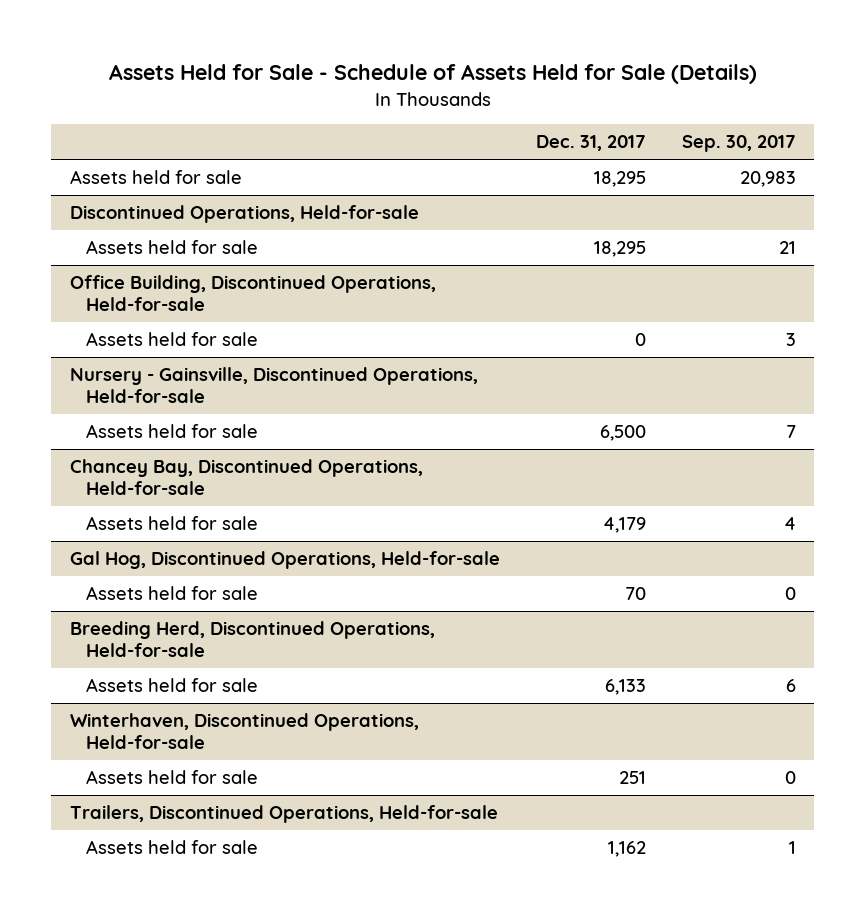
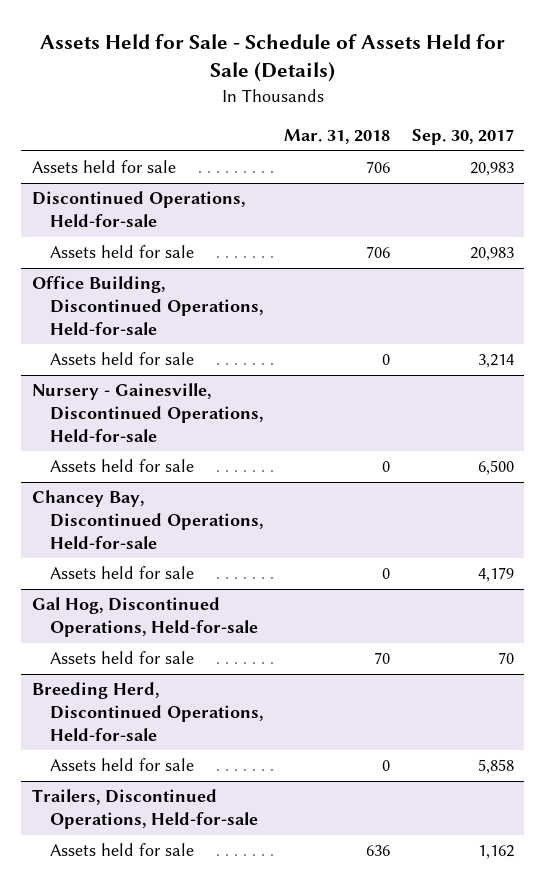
- | Dec. 31, 2017 | Sep. 30, 2017
+ | Mar. 31, 2018 | Sep. 30, 2017
@ Discontinued Operations, Held-for-sale
- Assets held for sale | 18,295 | 21
+ Assets held for sale | 706 | 20,983
@ Office Building, Discontinued Operations, Held-for-sale
- Assets held for sale | 0 | 3
- Nursery - Gainsville, Discontinued Operations, Held-for-sale
- Assets held for sale | 6,500 | 7
@ Office Building, Discontinued Operations, Held-for-sale
+ Assets held for sale | 0 | 3,214
+ Nursery - Gainesville, Discontinued Operations, Held-for-sale
+ Assets held for sale | 0 | 6,500
@ Chancey Bay, Discontinued Operations, Held-for-sale
- Assets held for sale | 4,179 | 4
+ Assets held for sale | 0 | 4,179
@ Gal Hog, Discontinued Operations, Held-for-sale
- Assets held for sale | 70 | 0
+ Assets held for sale | 70 | 70
@ Breeding Herd, Discontinued Operations, Held-for-sale
- Assets held for sale | 6,133 | 6
- Winterhaven, Discontinued Operations, Held-for-sale
- Assets held for sale | 251 | 0
@ Breeding Herd, Discontinued Operations, Held-for-sale
+ Assets held for sale | 0 | 5,858
@ Trailers, Discontinued Operations, Held-for-sale
- Assets held for sale | 1,162 | 1
+ Assets held for sale | 636 | 1,162

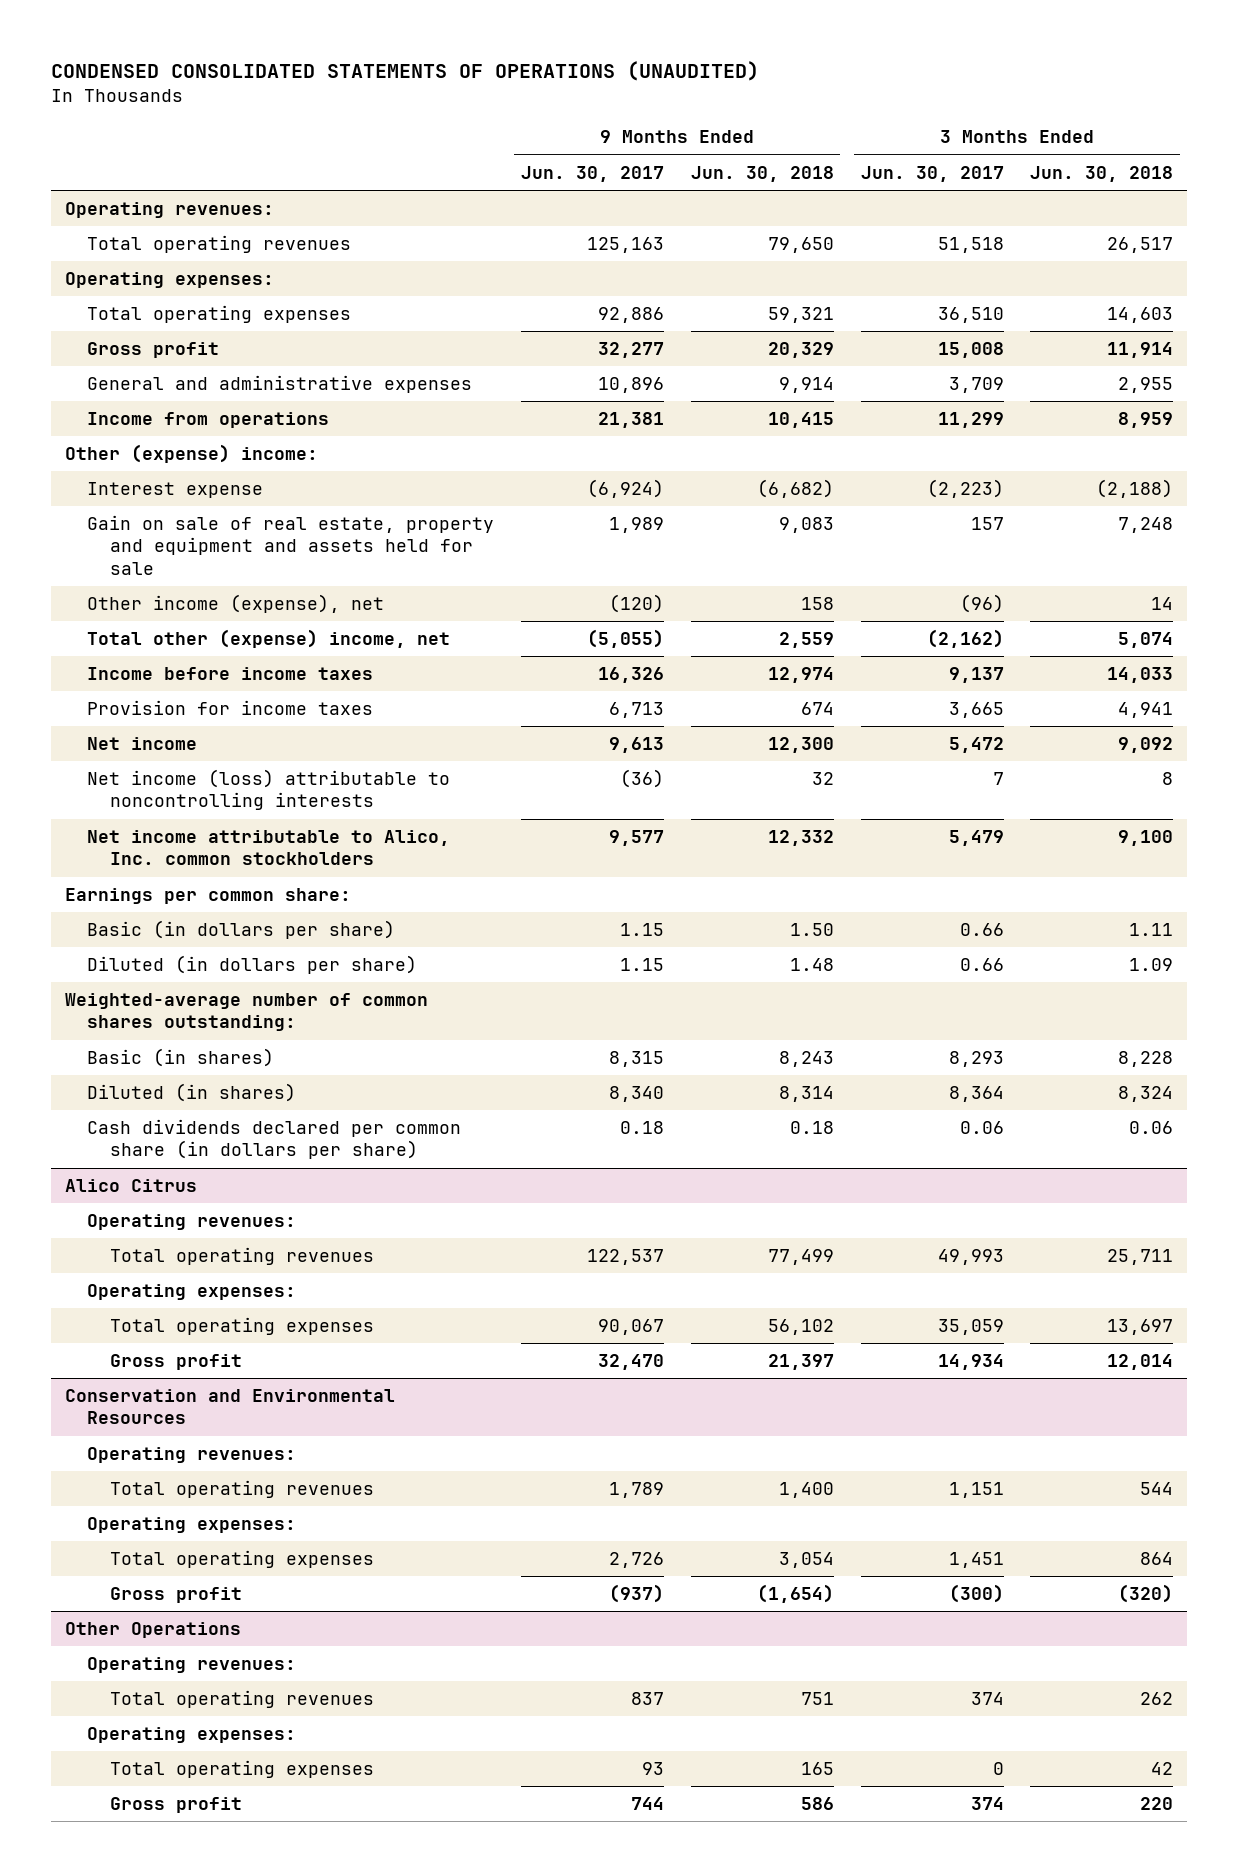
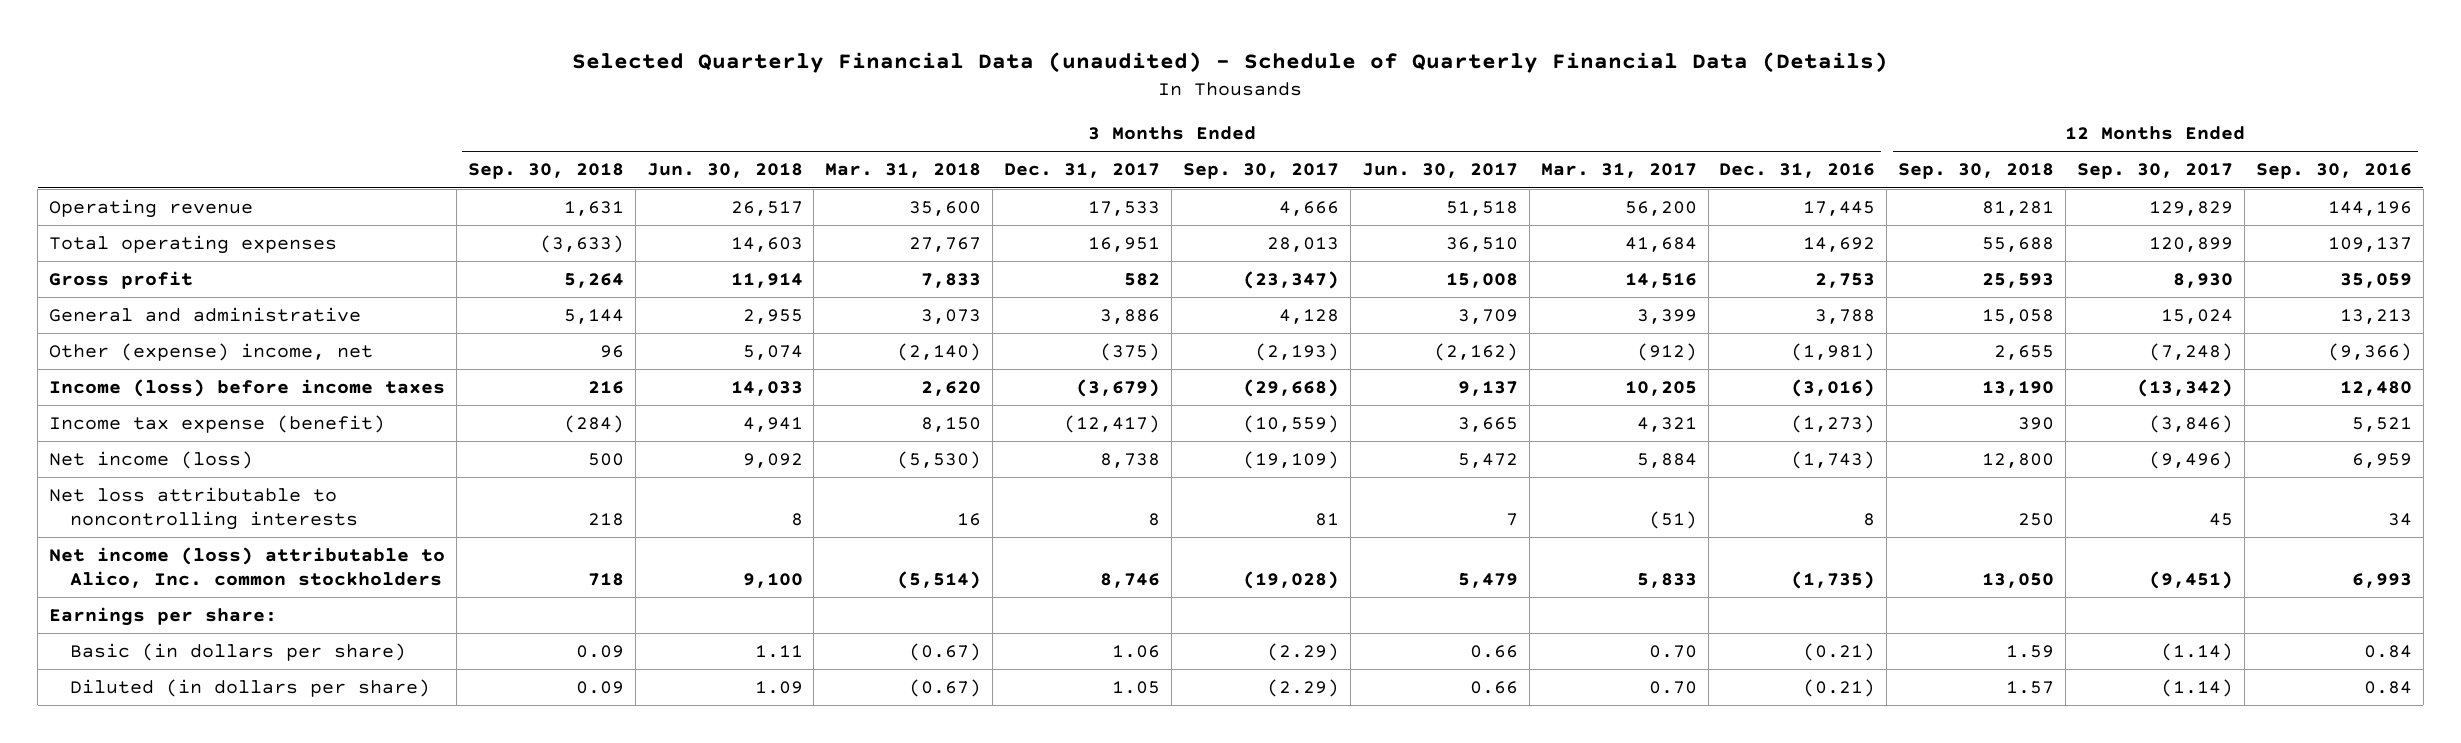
- CONDENSED CONSOLIDATED STATEMENTS OF OPERATIONS (UNAUDITED)
+ Selected Quarterly Financial Data (unaudited) - Schedule of Quarterly Financial Data (Details)
- | 9 Months Ended Jun. 30, 2017 | 9 Months Ended Jun. 30, 2018 | 3 Months Ended Jun. 30, 2017 | 3 Months Ended Jun. 30, 2018
+ | 3 Months Ended Sep. 30, 2018 | 3 Months Ended Jun. 30, 2018 | 3 Months Ended Mar. 31, 2018 | 3 Months Ended Dec. 31, 2017 | 3 Months Ended Sep. 30, 2017 | 3 Months Ended Jun. 30, 2017 | 3 Months Ended Mar. 31, 2017 | 3 Months Ended Dec. 31, 2016 | 12 Months Ended Sep. 30, 2018 | 12 Months Ended Sep. 30, 2017 | 12 Months Ended Sep. 30, 2016
- Operating revenues:
- Total operating revenues | 125,163 | 79,650 | 51,518 | 26,517
- Operating expenses:
+ Operating revenue | 1,631 | 26,517 | 35,600 | 17,533 | 4,666 | 51,518 | 56,200 | 17,445 | 81,281 | 129,829 | 144,196
- General and administrative expenses | 10,896 | 9,914 | 3,709 | 2,955
- Income from operations | 21,381 | 10,415 | 11,299 | 8,959
- Other (expense) income:
- Interest expense | (6,924) | (6,682) | (2,223) | (2,188)
- Gain on sale of real estate, property and equipment and assets held for sale | 1,989 | 9,083 | 157 | 7,248
- Other income (expense), net | (120) | 158 | (96) | 14
- Total other (expense) income, net | (5,055) | 2,559 | (2,162) | 5,074
- Income before income taxes | 16,326 | 12,974 | 9,137 | 14,033
- Provision for income taxes | 6,713 | 674 | 3,665 | 4,941
- Net income | 9,613 | 12,300 | 5,472 | 9,092
- Net income (loss) attributable to noncontrolling interests | (36) | 32 | 7 | 8
- Net income attributable to Alico, Inc. common stockholders | 9,577 | 12,332 | 5,479 | 9,100
- Earnings per common share:
+ General and administrative | 5,144 | 2,955 | 3,073 | 3,886 | 4,128 | 3,709 | 3,399 | 3,788 | 15,058 | 15,024 | 13,213
+ Other (expense) income, net | 96 | 5,074 | (2,140) | (375) | (2,193) | (2,162) | (912) | (1,981) | 2,655 | (7,248) | (9,366)
+ Income (loss) before income taxes | 216 | 14,033 | 2,620 | (3,679) | (29,668) | 9,137 | 10,205 | (3,016) | 13,190 | (13,342) | 12,480
+ Income tax expense (benefit) | (284) | 4,941 | 8,150 | (12,417) | (10,559) | 3,665 | 4,321 | (1,273) | 390 | (3,846) | 5,521
+ Net income (loss) | 500 | 9,092 | (5,530) | 8,738 | (19,109) | 5,472 | 5,884 | (1,743) | 12,800 | (9,496) | 6,959
+ Net loss attributable to noncontrolling interests | 218 | 8 | 16 | 8 | 81 | 7 | (51) | 8 | 250 | 45 | 34
+ Net income (loss) attributable to Alico, Inc. common stockholders | 718 | 9,100 | (5,514) | 8,746 | (19,028) | 5,479 | 5,833 | (1,735) | 13,050 | (9,451) | 6,993
+ Earnings per share:
- Weighted-average number of common shares outstanding:
- Basic (in shares) | 8,315 | 8,243 | 8,293 | 8,228
- Diluted (in shares) | 8,340 | 8,314 | 8,364 | 8,324
- Cash dividends declared per common share (in dollars per share) | 0.18 | 0.18 | 0.06 | 0.06
- Alico Citrus
- Operating revenues:
- Total operating revenues | 122,537 | 77,499 | 49,993 | 25,711
- Operating expenses:
- Total operating expenses | 90,067 | 56,102 | 35,059 | 13,697
- Gross profit | 32,470 | 21,397 | 14,934 | 12,014
- Conservation and Environmental Resources
- Operating revenues:
- Total operating revenues | 1,789 | 1,400 | 1,151 | 544
- Operating expenses:
- Total operating expenses | 2,726 | 3,054 | 1,451 | 864
- Gross profit | (937) | (1,654) | (300) | (320)
- Other Operations
- Operating revenues:
- Total operating revenues | 837 | 751 | 374 | 262
- Operating expenses:
- Total operating expenses | 93 | 165 | 0 | 42
- Gross profit | 744 | 586 | 374 | 220

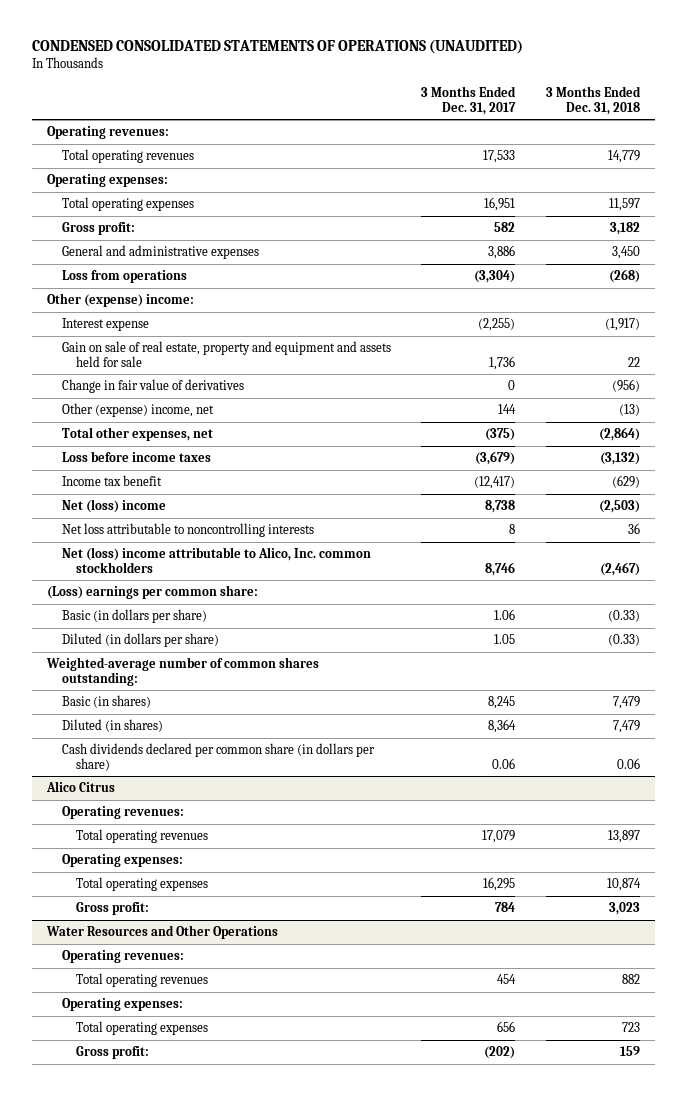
- Selected Quarterly Financial Data (unaudited) - Schedule of Quarterly Financial Data (Details)
+ CONDENSED CONSOLIDATED STATEMENTS OF OPERATIONS (UNAUDITED)
- | 3 Months Ended Sep. 30, 2018 | 3 Months Ended Jun. 30, 2018 | 3 Months Ended Mar. 31, 2018 | 3 Months Ended Dec. 31, 2017 | 3 Months Ended Sep. 30, 2017 | 3 Months Ended Jun. 30, 2017 | 3 Months Ended Mar. 31, 2017 | 3 Months Ended Dec. 31, 2016 | 12 Months Ended Sep. 30, 2018 | 12 Months Ended Sep. 30, 2017 | 12 Months Ended Sep. 30, 2016
+ | 3 Months Ended Dec. 31, 2017 | 3 Months Ended Dec. 31, 2018
- Operating revenue | 1,631 | 26,517 | 35,600 | 17,533 | 4,666 | 51,518 | 56,200 | 17,445 | 81,281 | 129,829 | 144,196
+ Operating revenues:
+ Total operating revenues | 17,533 | 14,779
+ Operating expenses:
- Gross profit | 5,264 | 11,914 | 7,833 | 582 | (23,347) | 15,008 | 14,516 | 2,753 | 25,593 | 8,930 | 35,059
- General and administrative | 5,144 | 2,955 | 3,073 | 3,886 | 4,128 | 3,709 | 3,399 | 3,788 | 15,058 | 15,024 | 13,213
- Other (expense) income, net | 96 | 5,074 | (2,140) | (375) | (2,193) | (2,162) | (912) | (1,981) | 2,655 | (7,248) | (9,366)
- Income (loss) before income taxes | 216 | 14,033 | 2,620 | (3,679) | (29,668) | 9,137 | 10,205 | (3,016) | 13,190 | (13,342) | 12,480
- Income tax expense (benefit) | (284) | 4,941 | 8,150 | (12,417) | (10,559) | 3,665 | 4,321 | (1,273) | 390 | (3,846) | 5,521
- Net income (loss) | 500 | 9,092 | (5,530) | 8,738 | (19,109) | 5,472 | 5,884 | (1,743) | 12,800 | (9,496) | 6,959
+ Gross profit: | 582 | 3,182
+ General and administrative expenses | 3,886 | 3,450
+ Loss from operations | (3,304) | (268)
+ Other (expense) income:
+ Interest expense | (2,255) | (1,917)
+ Gain on sale of real estate, property and equipment and assets held for sale | 1,736 | 22
+ Change in fair value of derivatives | 0 | (956)
+ Other (expense) income, net | 144 | (13)
+ Total other expenses, net | (375) | (2,864)
+ Loss before income taxes | (3,679) | (3,132)
+ Income tax benefit | (12,417) | (629)
+ Net (loss) income | 8,738 | (2,503)
- Net income (loss) attributable to Alico, Inc. common stockholders | 718 | 9,100 | (5,514) | 8,746 | (19,028) | 5,479 | 5,833 | (1,735) | 13,050 | (9,451) | 6,993
- Earnings per share:
+ Net (loss) income attributable to Alico, Inc. common stockholders | 8,746 | (2,467)
+ (Loss) earnings per common share:
+ Weighted-average number of common shares outstanding:
+ Basic (in shares) | 8,245 | 7,479
+ Diluted (in shares) | 8,364 | 7,479
+ Cash dividends declared per common share (in dollars per share) | 0.06 | 0.06
+ Alico Citrus
+ Operating revenues:
+ Total operating revenues | 17,079 | 13,897
+ Operating expenses:
+ Total operating expenses | 16,295 | 10,874
+ Gross profit: | 784 | 3,023
+ Water Resources and Other Operations
+ Operating revenues:
+ Total operating revenues | 454 | 882
+ Operating expenses:
+ Total operating expenses | 656 | 723
+ Gross profit: | (202) | 159

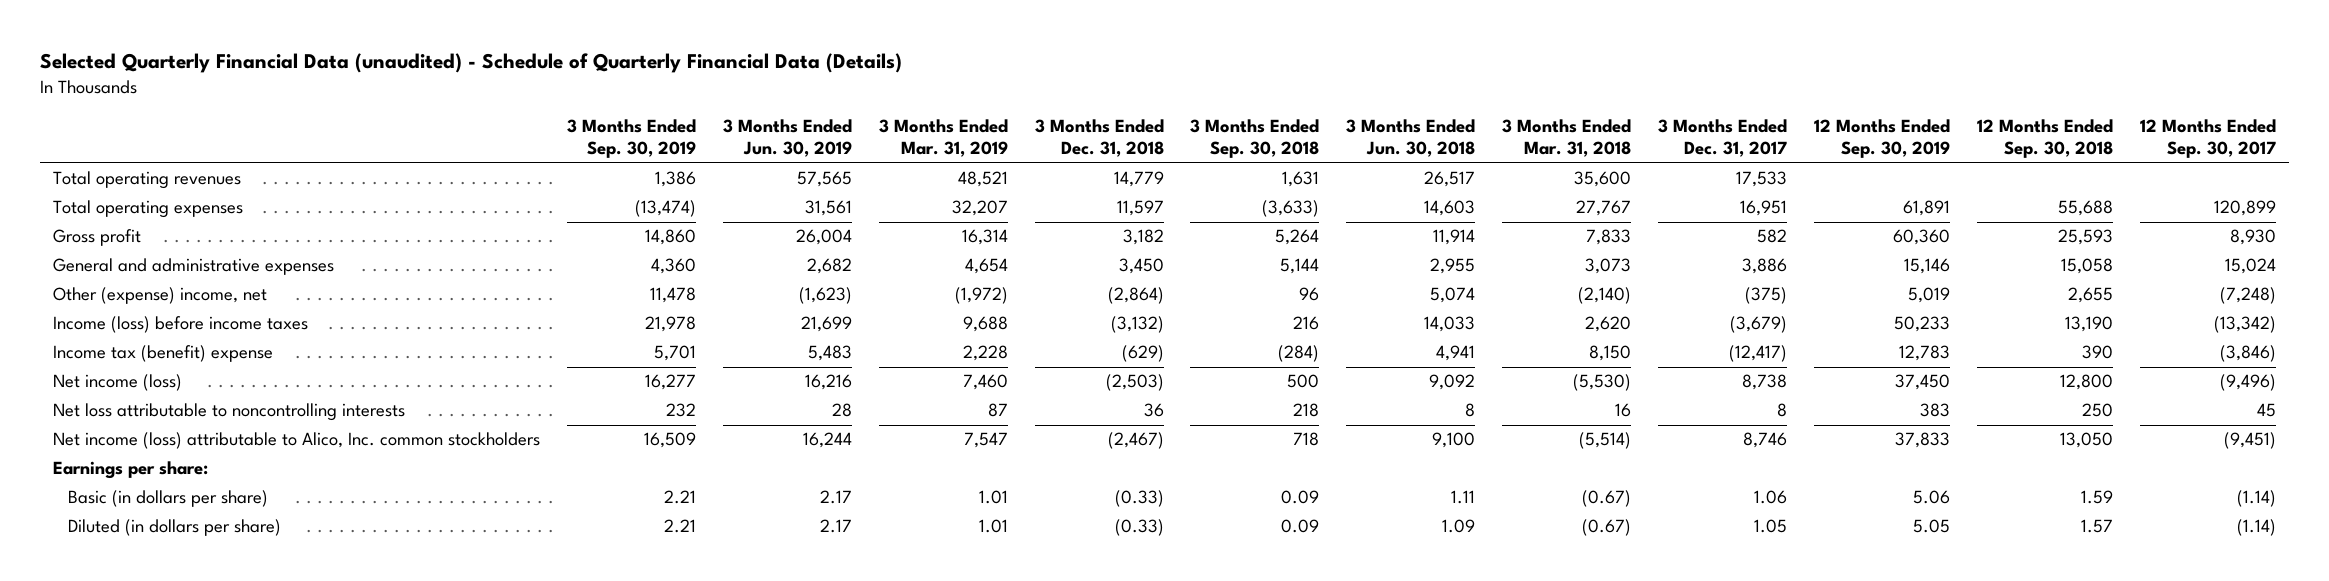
- CONDENSED CONSOLIDATED STATEMENTS OF OPERATIONS (UNAUDITED)
+ Selected Quarterly Financial Data (unaudited) - Schedule of Quarterly Financial Data (Details)
- | 3 Months Ended Dec. 31, 2017 | 3 Months Ended Dec. 31, 2018
+ | 3 Months Ended Sep. 30, 2019 | 3 Months Ended Jun. 30, 2019 | 3 Months Ended Mar. 31, 2019 | 3 Months Ended Dec. 31, 2018 | 3 Months Ended Sep. 30, 2018 | 3 Months Ended Jun. 30, 2018 | 3 Months Ended Mar. 31, 2018 | 3 Months Ended Dec. 31, 2017 | 12 Months Ended Sep. 30, 2019 | 12 Months Ended Sep. 30, 2018 | 12 Months Ended Sep. 30, 2017
- Operating revenues:
- Operating expenses:
- Gross profit: | 582 | 3,182
+ Gross profit | 14,860 | 26,004 | 16,314 | 3,182 | 5,264 | 11,914 | 7,833 | 582 | 60,360 | 25,593 | 8,930
- Loss from operations | (3,304) | (268)
- Other (expense) income:
- Interest expense | (2,255) | (1,917)
- Gain on sale of real estate, property and equipment and assets held for sale | 1,736 | 22
- Change in fair value of derivatives | 0 | (956)
- Other (expense) income, net | 144 | (13)
- Total other expenses, net | (375) | (2,864)
- Loss before income taxes | (3,679) | (3,132)
- Income tax benefit | (12,417) | (629)
- Net (loss) income | 8,738 | (2,503)
+ Other (expense) income, net | 11,478 | (1,623) | (1,972) | (2,864) | 96 | 5,074 | (2,140) | (375) | 5,019 | 2,655 | (7,248)
+ Income (loss) before income taxes | 21,978 | 21,699 | 9,688 | (3,132) | 216 | 14,033 | 2,620 | (3,679) | 50,233 | 13,190 | (13,342)
+ Income tax (benefit) expense | 5,701 | 5,483 | 2,228 | (629) | (284) | 4,941 | 8,150 | (12,417) | 12,783 | 390 | (3,846)
+ Net income (loss) | 16,277 | 16,216 | 7,460 | (2,503) | 500 | 9,092 | (5,530) | 8,738 | 37,450 | 12,800 | (9,496)
- Net (loss) income attributable to Alico, Inc. common stockholders | 8,746 | (2,467)
- (Loss) earnings per common share:
+ Net income (loss) attributable to Alico, Inc. common stockholders | 16,509 | 16,244 | 7,547 | (2,467) | 718 | 9,100 | (5,514) | 8,746 | 37,833 | 13,050 | (9,451)
+ Earnings per share:
- Weighted-average number of common shares outstanding:
- Basic (in shares) | 8,245 | 7,479
- Diluted (in shares) | 8,364 | 7,479
- Cash dividends declared per common share (in dollars per share) | 0.06 | 0.06
- Alico Citrus
- Operating revenues:
- Total operating revenues | 17,079 | 13,897
- Operating expenses:
- Total operating expenses | 16,295 | 10,874
- Gross profit: | 784 | 3,023
- Water Resources and Other Operations
- Operating revenues:
- Total operating revenues | 454 | 882
- Operating expenses:
- Total operating expenses | 656 | 723
- Gross profit: | (202) | 159

